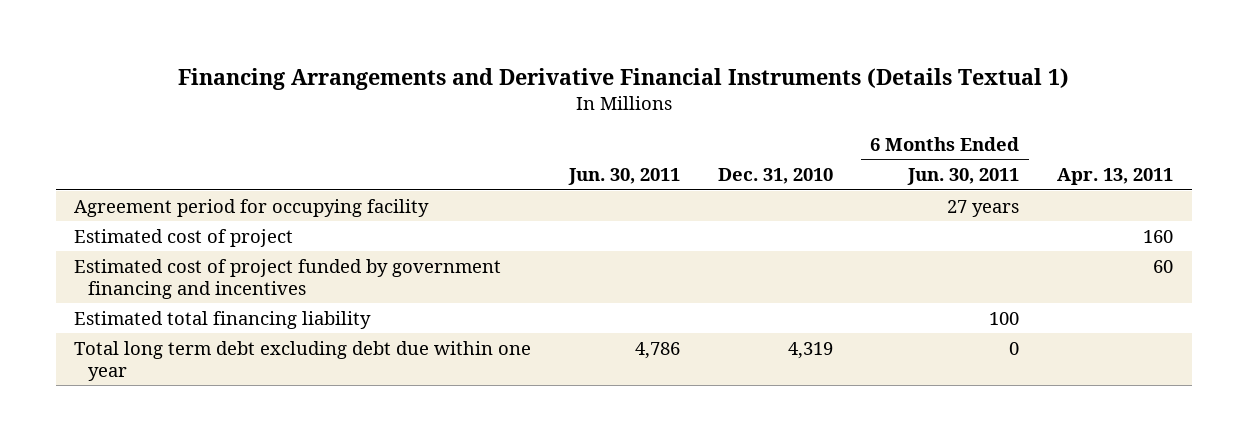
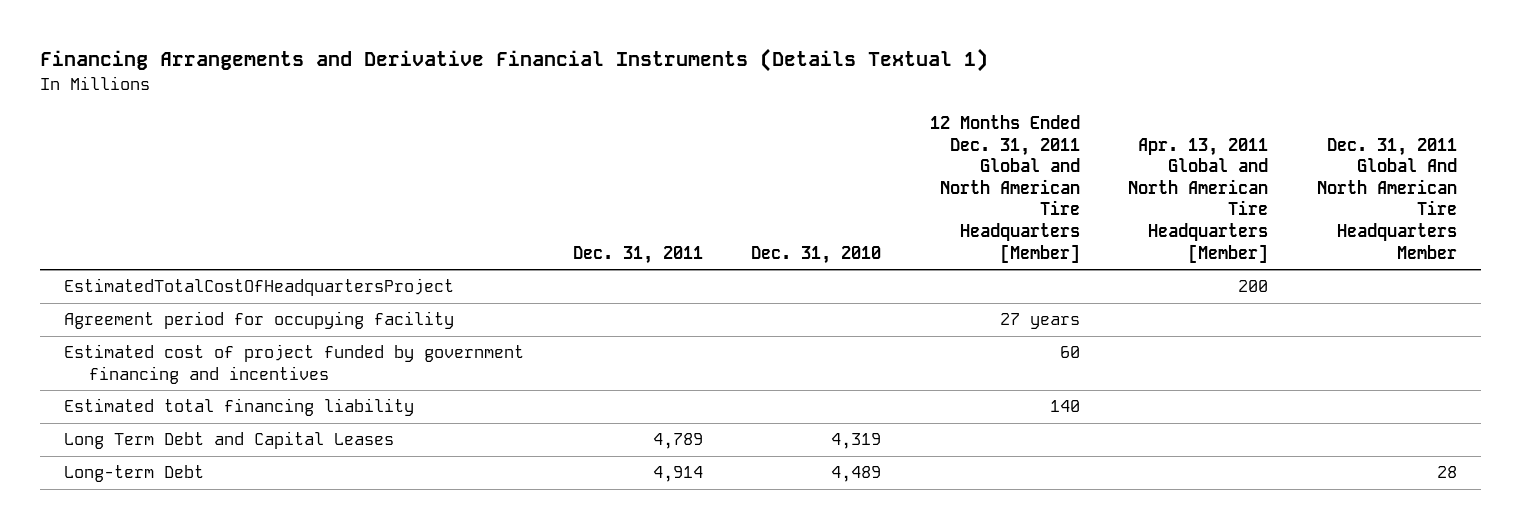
- | Jun. 30, 2011 | Dec. 31, 2010 | 6 Months Ended Jun. 30, 2011 | Apr. 13, 2011
+ | Dec. 31, 2011 | Dec. 31, 2010 | 12 Months Ended Dec. 31, 2011 Global and North American Tire Headquarters [Member] | Apr. 13, 2011 Global and North American Tire Headquarters [Member] | Dec. 31, 2011 Global And North American Tire Headquarters Member
+ EstimatedTotalCostOfHeadquartersProject | | | | 200 |
- Estimated cost of project | | | | 160
- Total long term debt excluding debt due within one year | 4,786 | 4,319 | 0 |
+ Long Term Debt and Capital Leases | 4,789 | 4,319 | | |
+ Long-term Debt | 4,914 | 4,489 | | | 28

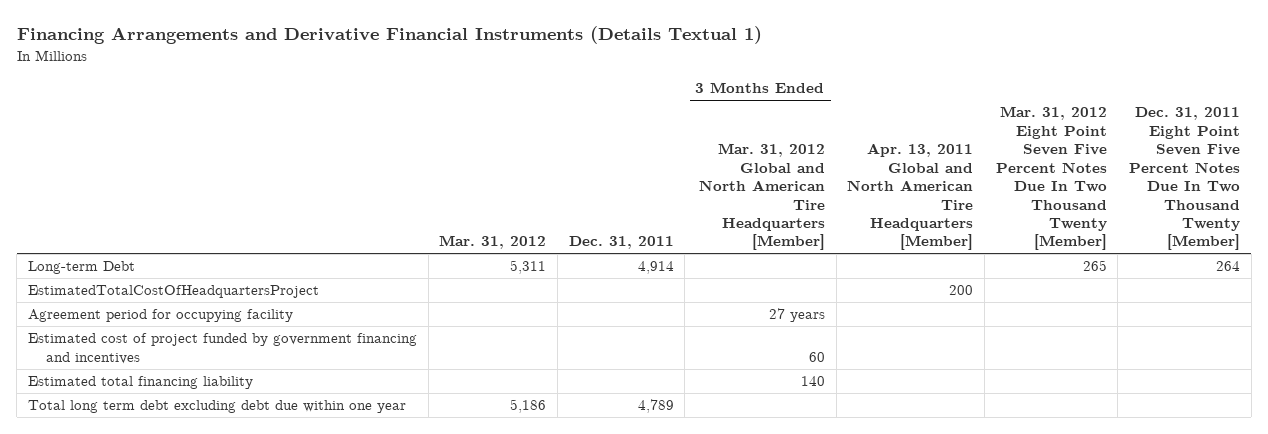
- | Dec. 31, 2011 | Dec. 31, 2010 | 12 Months Ended Dec. 31, 2011 Global and North American Tire Headquarters [Member] | Apr. 13, 2011 Global and North American Tire Headquarters [Member] | Dec. 31, 2011 Global And North American Tire Headquarters Member
+ | Mar. 31, 2012 | Dec. 31, 2011 | 3 Months Ended Mar. 31, 2012 Global and North American Tire Headquarters [Member] | Apr. 13, 2011 Global and North American Tire Headquarters [Member] | Mar. 31, 2012 Eight Point Seven Five Percent Notes Due In Two Thousand Twenty [Member] | Dec. 31, 2011 Eight Point Seven Five Percent Notes Due In Two Thousand Twenty [Member]
moved up: Long-term Debt | 5,311 | 4,914 | | | 265 | 264
- Long Term Debt and Capital Leases | 4,789 | 4,319 | | |
+ Total long term debt excluding debt due within one year | 5,186 | 4,789 | | | |

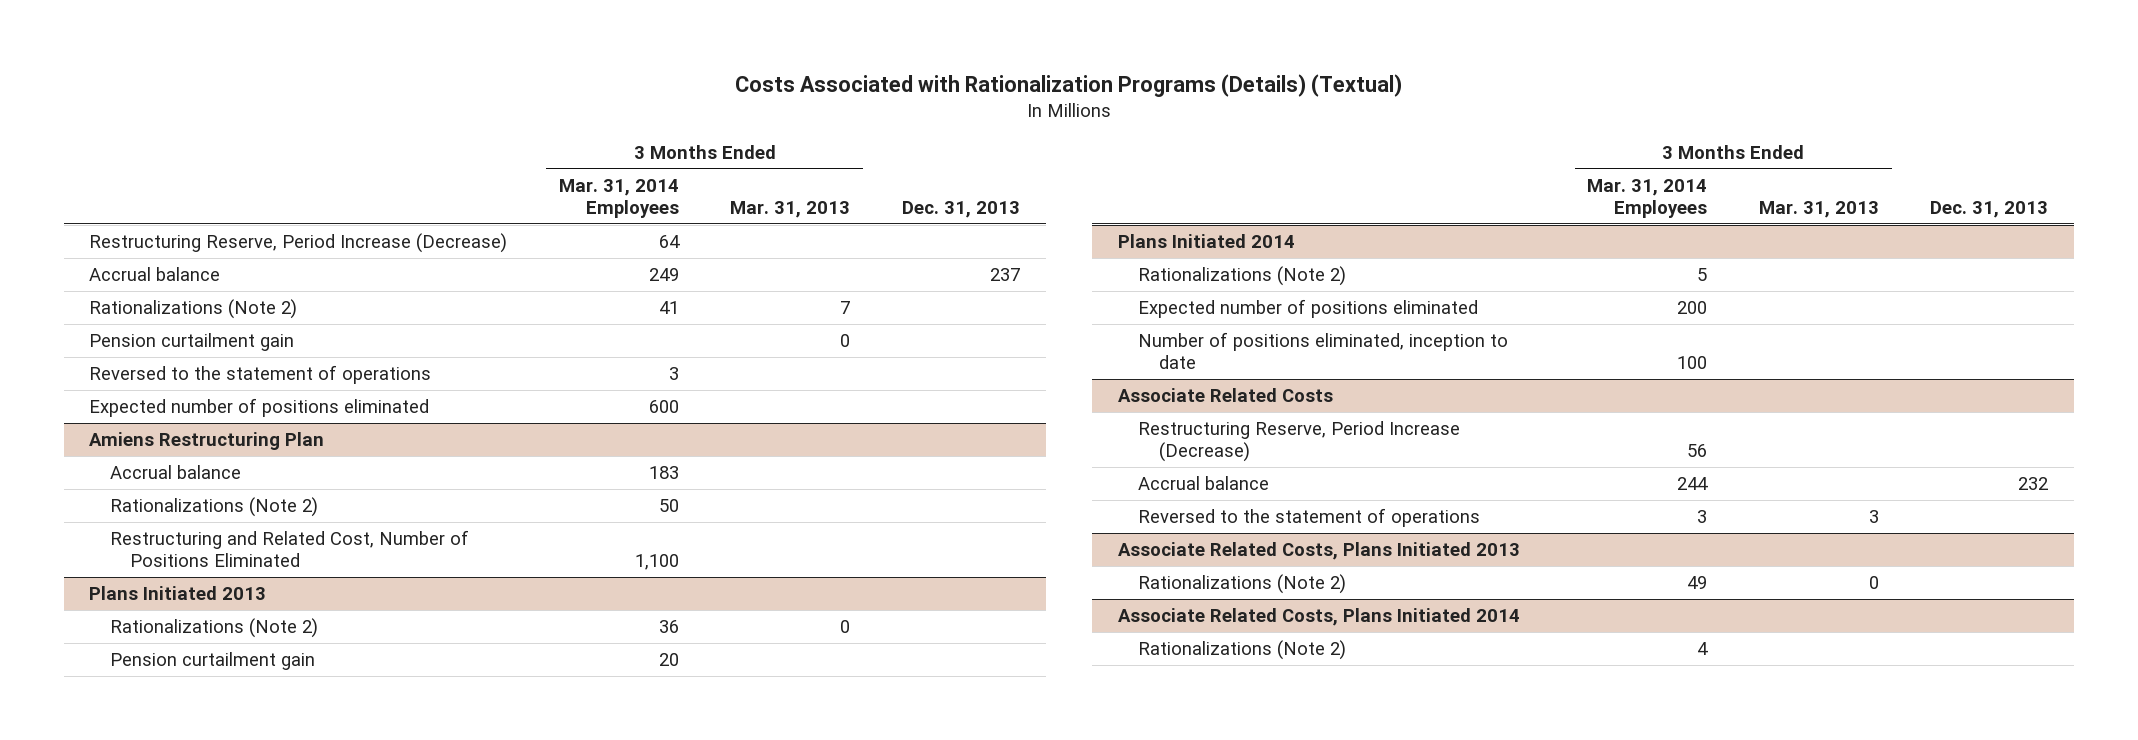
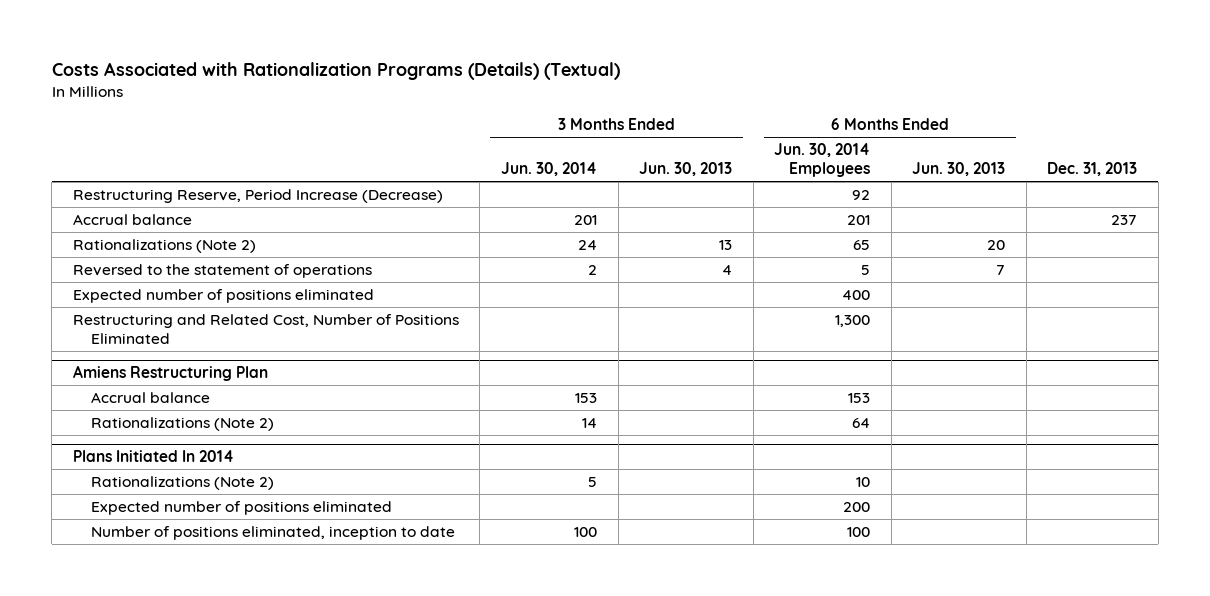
- | 3 Months Ended Mar. 31, 2014 Employees | 3 Months Ended Mar. 31, 2013 | Dec. 31, 2013
+ | 3 Months Ended Jun. 30, 2014 | 3 Months Ended Jun. 30, 2013 | 6 Months Ended Jun. 30, 2014 Employees | 6 Months Ended Jun. 30, 2013 | Dec. 31, 2013
- Pension curtailment gain | | 0 |
+ Restructuring and Related Cost, Number of Positions Eliminated | | | 1,300 | |
@ Amiens Restructuring Plan
- Restructuring and Related Cost, Number of Positions Eliminated | 1,100 | |
- Plans Initiated 2013
- Rationalizations (Note 2) | 36 | 0 |
- Pension curtailment gain | 20 | |
- Plans Initiated 2014
+ Plans Initiated In 2014
- Associate Related Costs
- Restructuring Reserve, Period Increase (Decrease) | 56 | |
- Accrual balance | 244 | | 232
- Reversed to the statement of operations | 3 | 3 |
- Associate Related Costs, Plans Initiated 2013
- Rationalizations (Note 2) | 49 | 0 |
- Associate Related Costs, Plans Initiated 2014
- Rationalizations (Note 2) | 4 | |

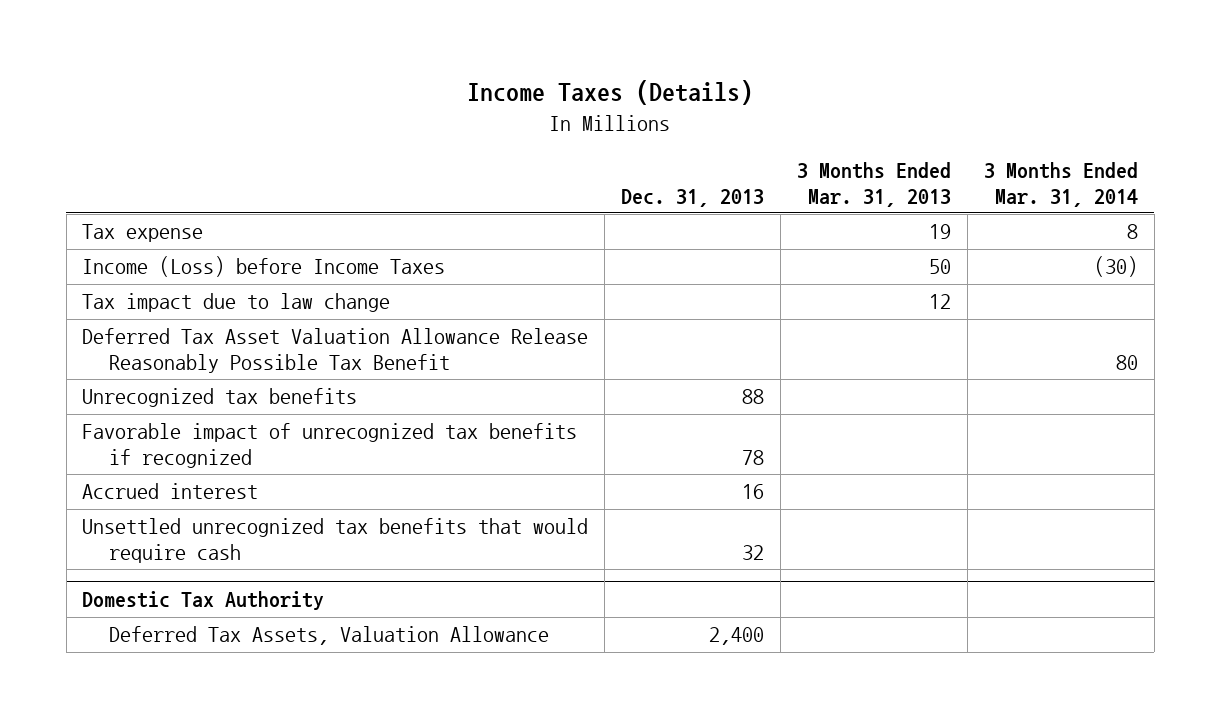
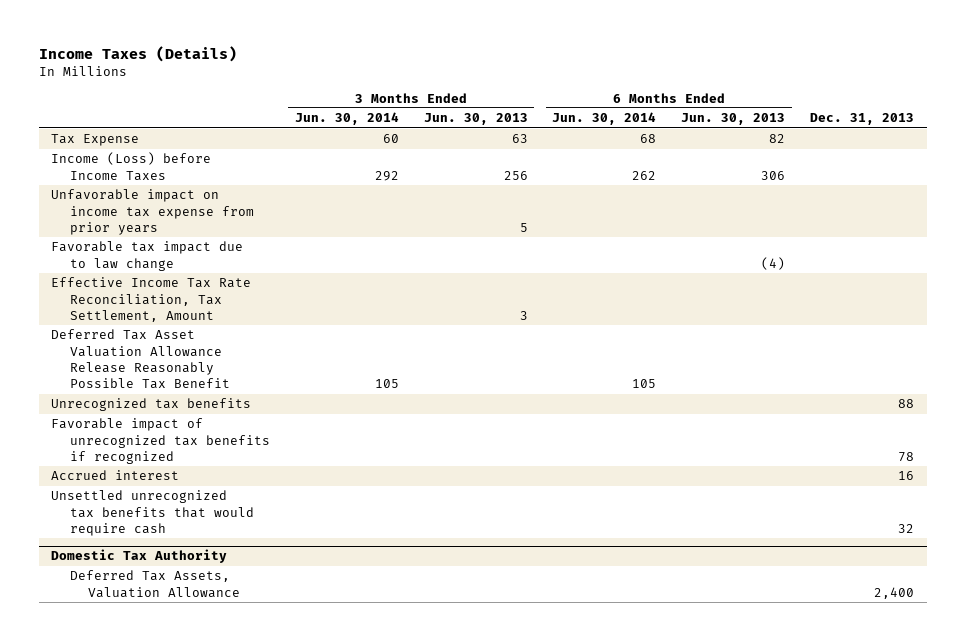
- | Dec. 31, 2013 | 3 Months Ended Mar. 31, 2013 | 3 Months Ended Mar. 31, 2014
+ | 3 Months Ended Jun. 30, 2014 | 3 Months Ended Jun. 30, 2013 | 6 Months Ended Jun. 30, 2014 | 6 Months Ended Jun. 30, 2013 | Dec. 31, 2013
- Tax expense | | 19 | 8
+ Tax Expense | 60 | 63 | 68 | 82 |
- Tax impact due to law change | | 12 |
+ Unfavorable impact on income tax expense from prior years | | 5 | | |
+ Favorable tax impact due to law change | | | | (4) |
+ Effective Income Tax Rate Reconciliation, Tax Settlement, Amount | | 3 | | |

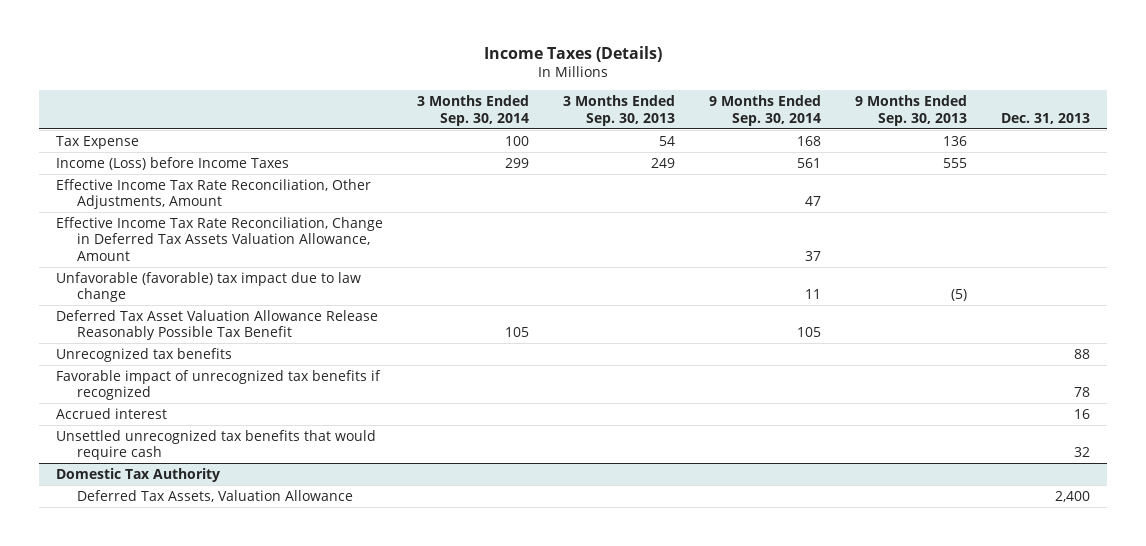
- | 3 Months Ended Jun. 30, 2014 | 3 Months Ended Jun. 30, 2013 | 6 Months Ended Jun. 30, 2014 | 6 Months Ended Jun. 30, 2013 | Dec. 31, 2013
+ | 3 Months Ended Sep. 30, 2014 | 3 Months Ended Sep. 30, 2013 | 9 Months Ended Sep. 30, 2014 | 9 Months Ended Sep. 30, 2013 | Dec. 31, 2013
- Unfavorable impact on income tax expense from prior years | | 5 | | |
- Favorable tax impact due to law change | | | | (4) |
- Effective Income Tax Rate Reconciliation, Tax Settlement, Amount | | 3 | | |
+ Effective Income Tax Rate Reconciliation, Other Adjustments, Amount | | | 47 | |
+ Effective Income Tax Rate Reconciliation, Change in Deferred Tax Assets Valuation Allowance, Amount | | | 37 | |
+ Unfavorable (favorable) tax impact due to law change | | | 11 | (5) |

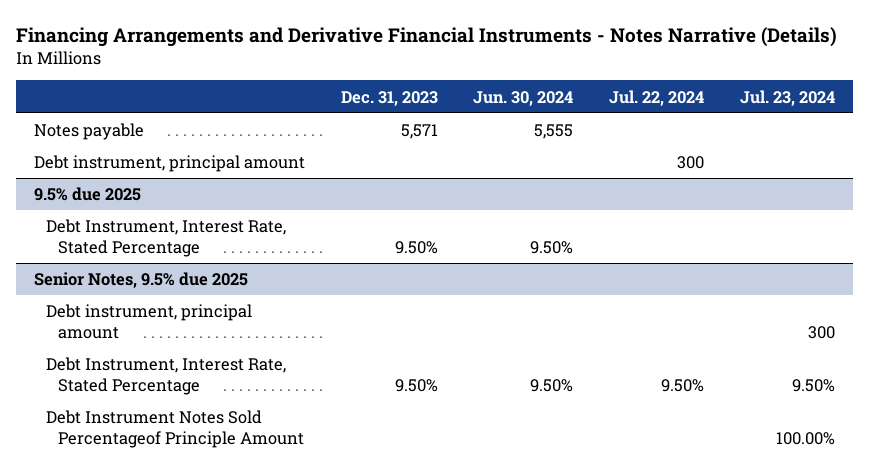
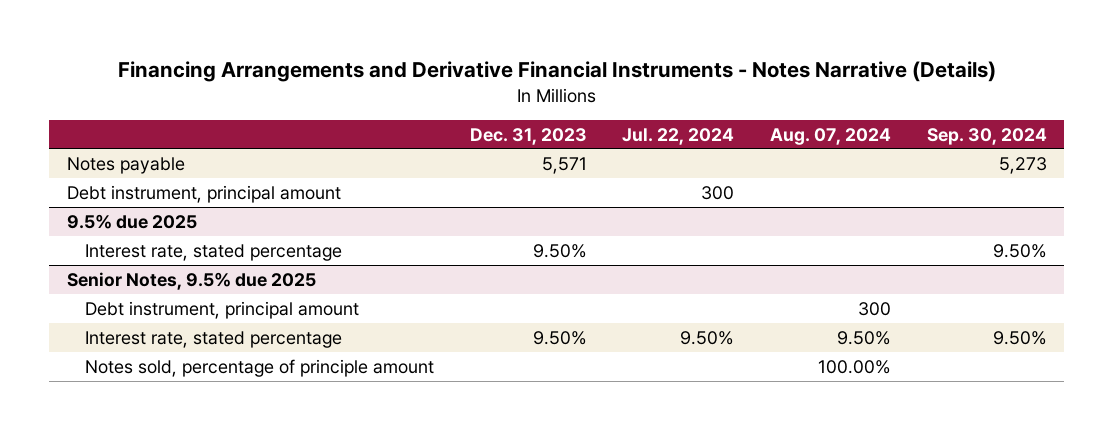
- | Dec. 31, 2023 | Jun. 30, 2024 | Jul. 22, 2024 | Jul. 23, 2024
+ | Dec. 31, 2023 | Jul. 22, 2024 | Aug. 07, 2024 | Sep. 30, 2024
@ 9.5% due 2025
- Debt Instrument, Interest Rate, Stated Percentage | 9.50% | 9.50% | |
+ Interest rate, stated percentage | 9.50% | | | 9.50%
@ Senior Notes, 9.5% due 2025
- Debt Instrument, Interest Rate, Stated Percentage | 9.50% | 9.50% | 9.50% | 9.50%
- Debt Instrument Notes Sold Percentageof Principle Amount | | | | 100.00%
+ Interest rate, stated percentage | 9.50% | 9.50% | 9.50% | 9.50%
+ Notes sold, percentage of principle amount | | | 100.00% |

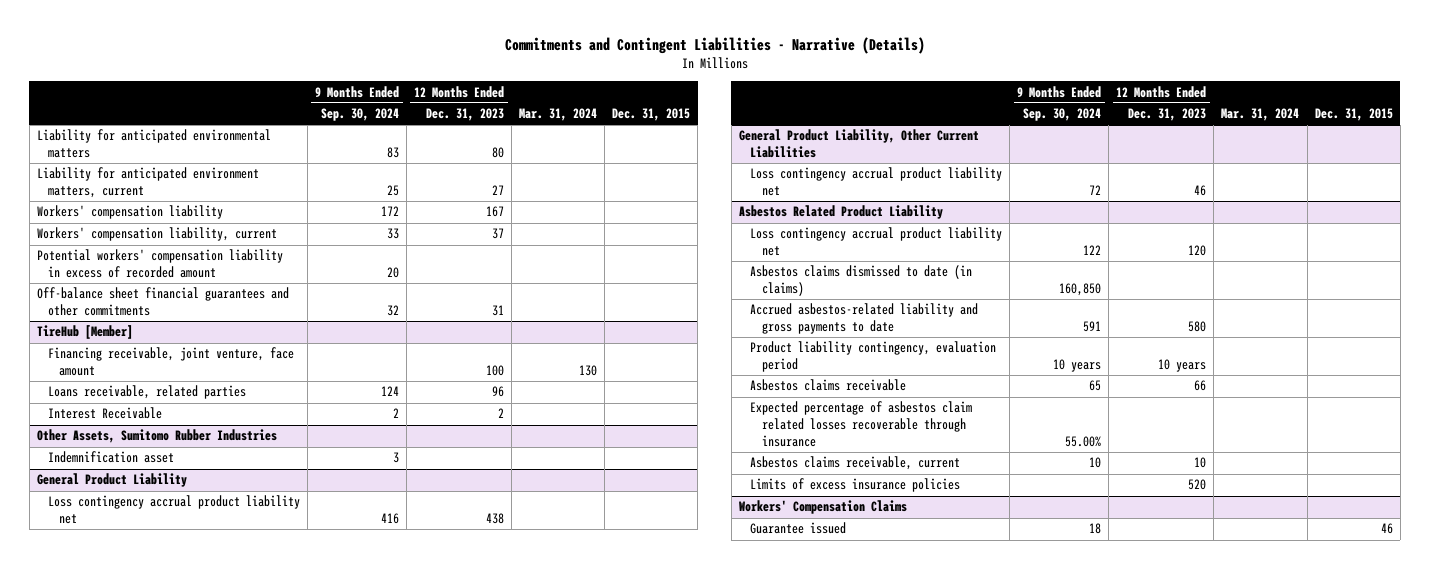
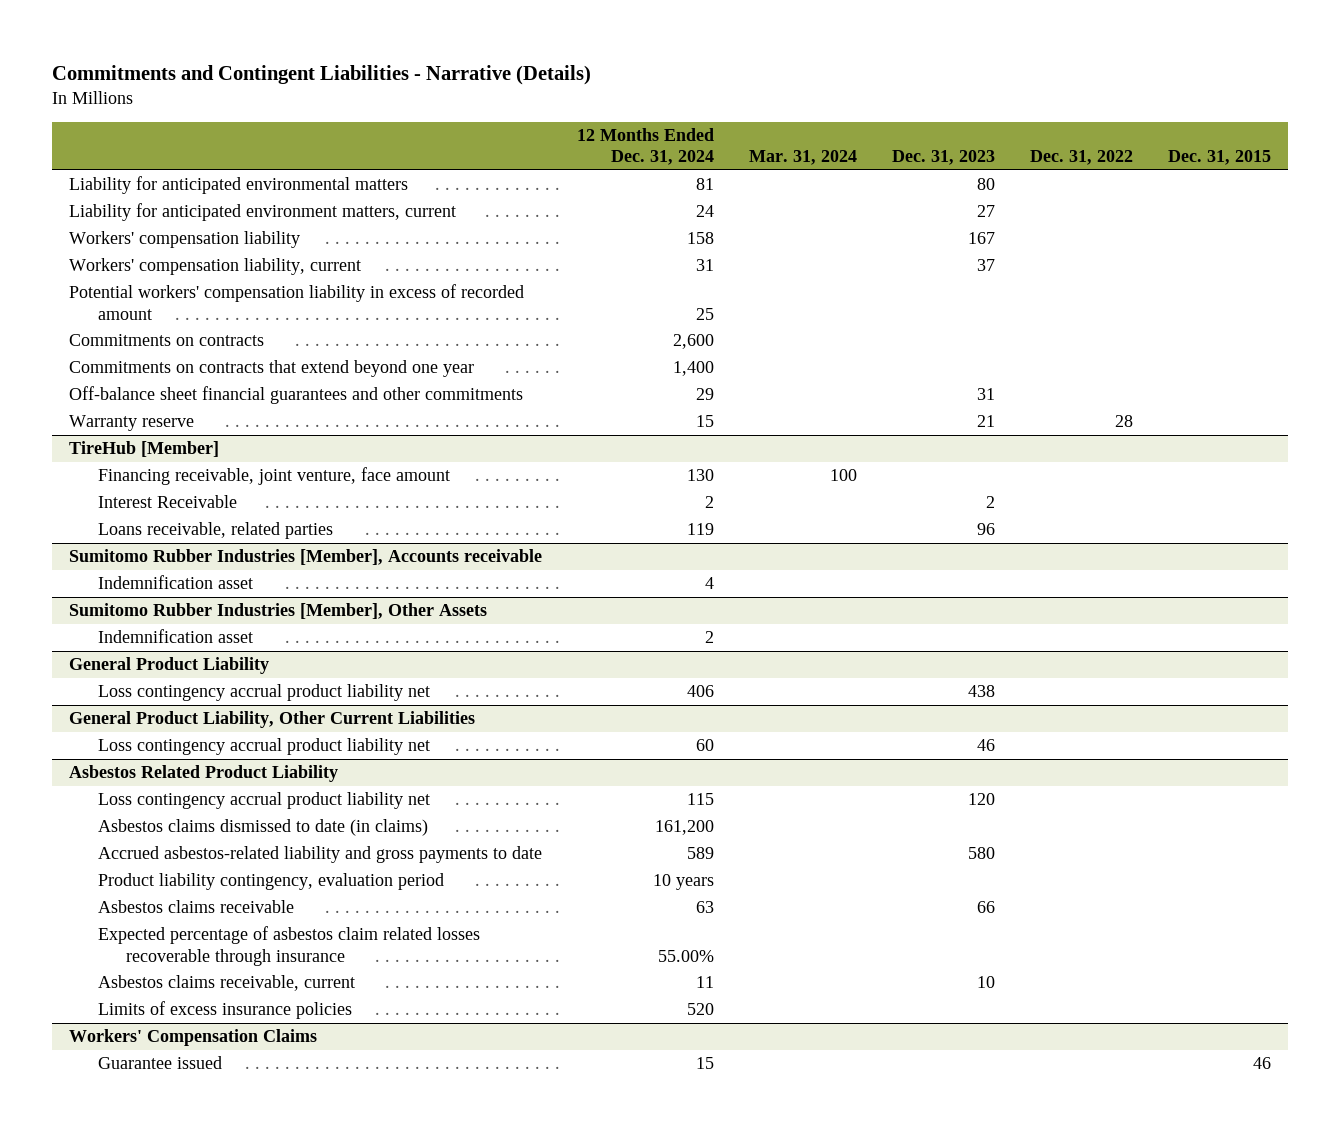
- | 9 Months Ended Sep. 30, 2024 | 12 Months Ended Dec. 31, 2023 | Mar. 31, 2024 | Dec. 31, 2015
+ | 12 Months Ended Dec. 31, 2024 | Mar. 31, 2024 | Dec. 31, 2023 | Dec. 31, 2022 | Dec. 31, 2015
+ Commitments on contracts | 2,600 | | | |
+ Commitments on contracts that extend beyond one year | 1,400 | | | |
+ Warranty reserve | 15 | | 21 | 28 |
@ TireHub [Member]
- Financing receivable, joint venture, face amount | | 100 | 130 |
+ Financing receivable, joint venture, face amount | 130 | 100 | | |
- Other Assets, Sumitomo Rubber Industries
@ TireHub [Member]
moved down: Loans receivable, related parties | 119 | | 96 | |
+ Sumitomo Rubber Industries [Member], Accounts receivable
+ Indemnification asset | 4 | | | |
+ Sumitomo Rubber Industries [Member], Other Assets

